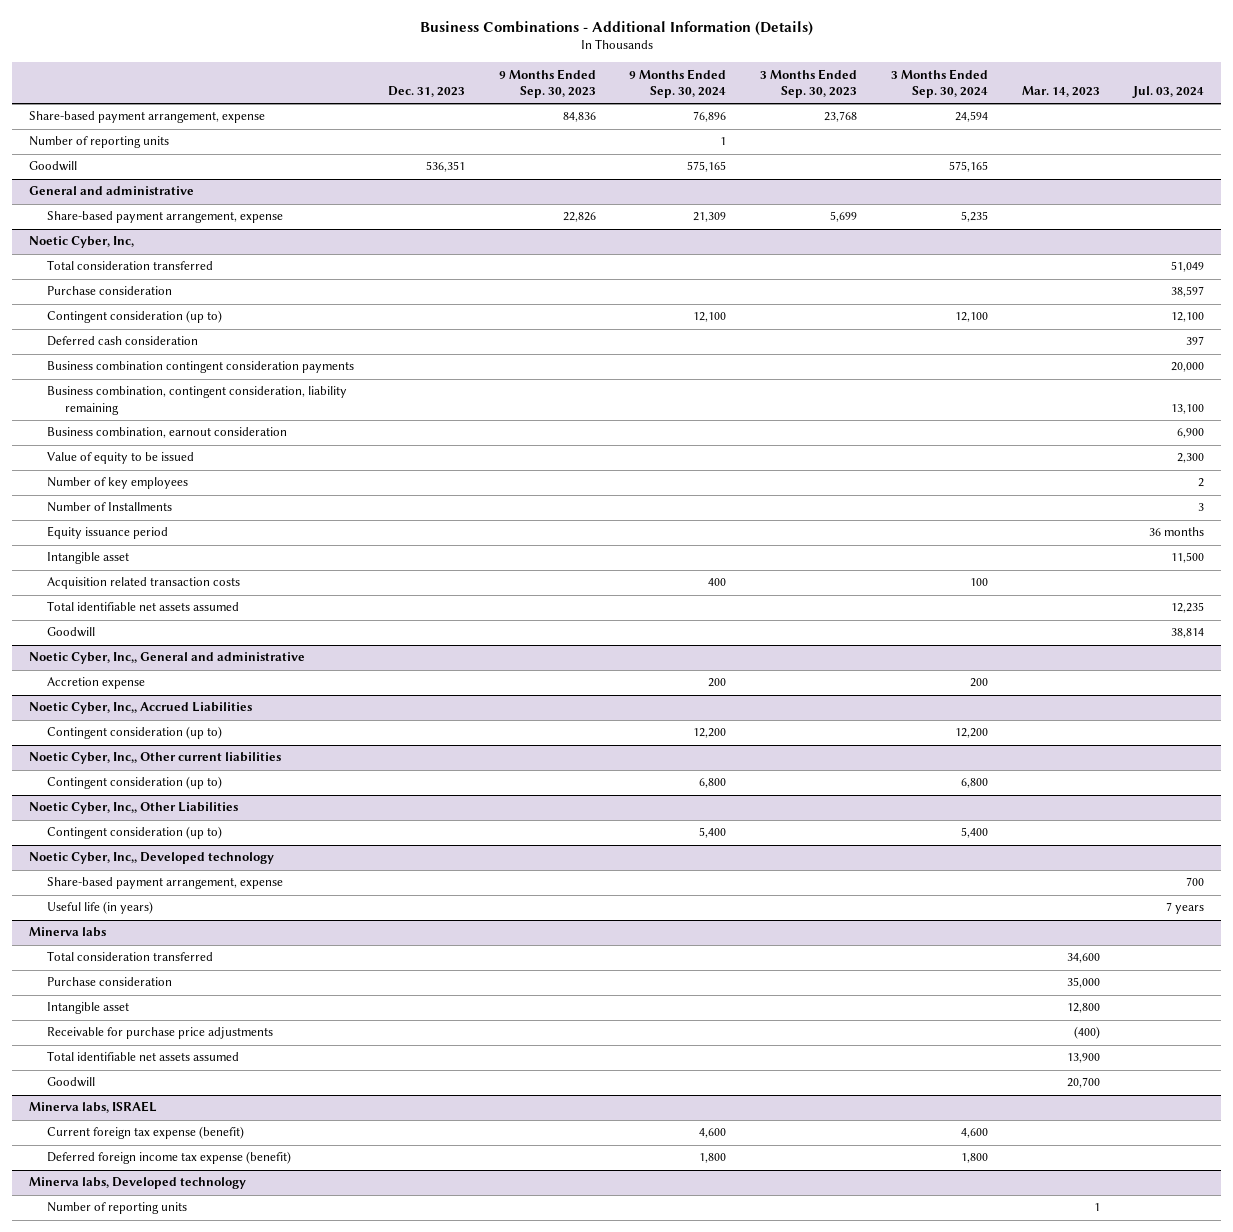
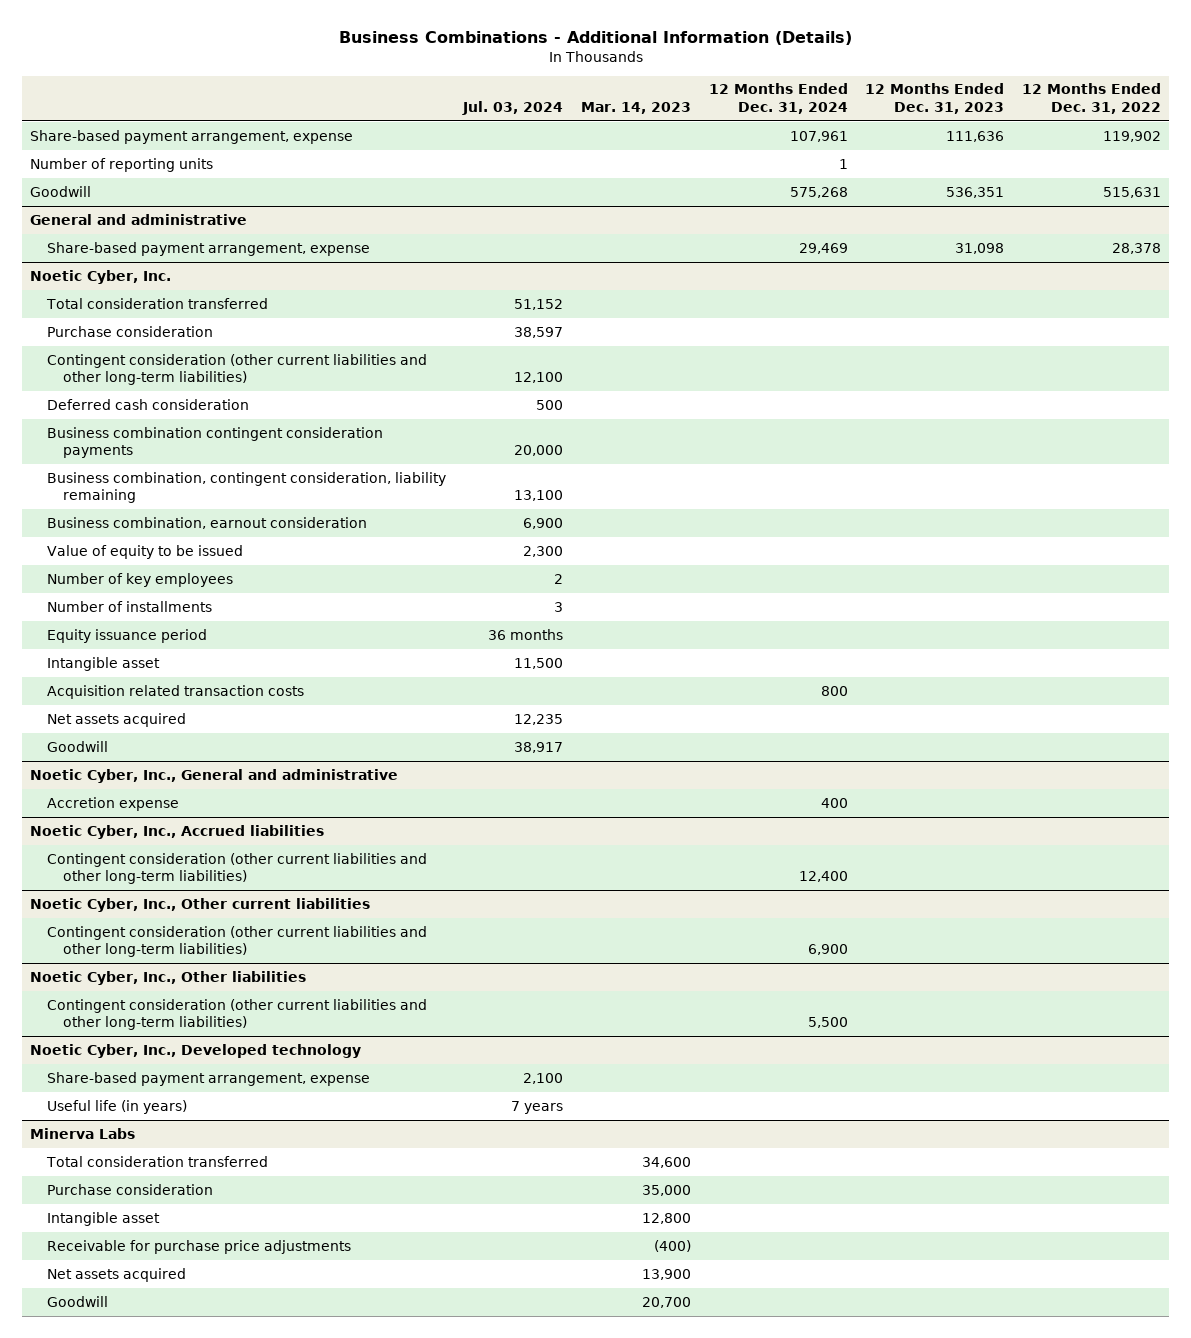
- | Dec. 31, 2023 | 9 Months Ended Sep. 30, 2023 | 9 Months Ended Sep. 30, 2024 | 3 Months Ended Sep. 30, 2023 | 3 Months Ended Sep. 30, 2024 | Mar. 14, 2023 | Jul. 03, 2024
+ | Jul. 03, 2024 | Mar. 14, 2023 | 12 Months Ended Dec. 31, 2024 | 12 Months Ended Dec. 31, 2023 | 12 Months Ended Dec. 31, 2022
- Noetic Cyber, Inc,
- Total consideration transferred | | | | | | | 51,049
+ Noetic Cyber, Inc.
+ Total consideration transferred | 51,152 | | | |
- Contingent consideration (up to) | | | 12,100 | | 12,100 | | 12,100
- Deferred cash consideration | | | | | | | 397
+ Contingent consideration (other current liabilities and other long-term liabilities) | 12,100 | | | |
+ Deferred cash consideration | 500 | | | |
- Number of Installments | | | | | | | 3
+ Number of installments | 3 | | | |
- Total identifiable net assets assumed | | | | | | | 12,235
- Goodwill | | | | | | | 38,814
- Noetic Cyber, Inc,, General and administrative
+ Net assets acquired | 12,235 | | | |
+ Goodwill | 38,917 | | | |
+ Noetic Cyber, Inc., General and administrative
- Noetic Cyber, Inc,, Accrued Liabilities
- Contingent consideration (up to) | | | 12,200 | | 12,200 | |
- Noetic Cyber, Inc,, Other current liabilities
- Contingent consideration (up to) | | | 6,800 | | 6,800 | |
- Noetic Cyber, Inc,, Other Liabilities
- Contingent consideration (up to) | | | 5,400 | | 5,400 | |
- Noetic Cyber, Inc,, Developed technology
- Share-based payment arrangement, expense | | | | | | | 700
+ Noetic Cyber, Inc., Accrued liabilities
+ Contingent consideration (other current liabilities and other long-term liabilities) | | | 12,400 | |
+ Noetic Cyber, Inc., Other current liabilities
+ Contingent consideration (other current liabilities and other long-term liabilities) | | | 6,900 | |
+ Noetic Cyber, Inc., Other liabilities
+ Contingent consideration (other current liabilities and other long-term liabilities) | | | 5,500 | |
+ Noetic Cyber, Inc., Developed technology
+ Share-based payment arrangement, expense | 2,100 | | | |
- Minerva labs
+ Minerva Labs
- Total identifiable net assets assumed | | | | | | 13,900 |
+ Net assets acquired | | 13,900 | | |
- Minerva labs, ISRAEL
- Current foreign tax expense (benefit) | | | 4,600 | | 4,600 | |
- Deferred foreign income tax expense (benefit) | | | 1,800 | | 1,800 | |
- Minerva labs, Developed technology
- Number of reporting units | | | | | | 1 |

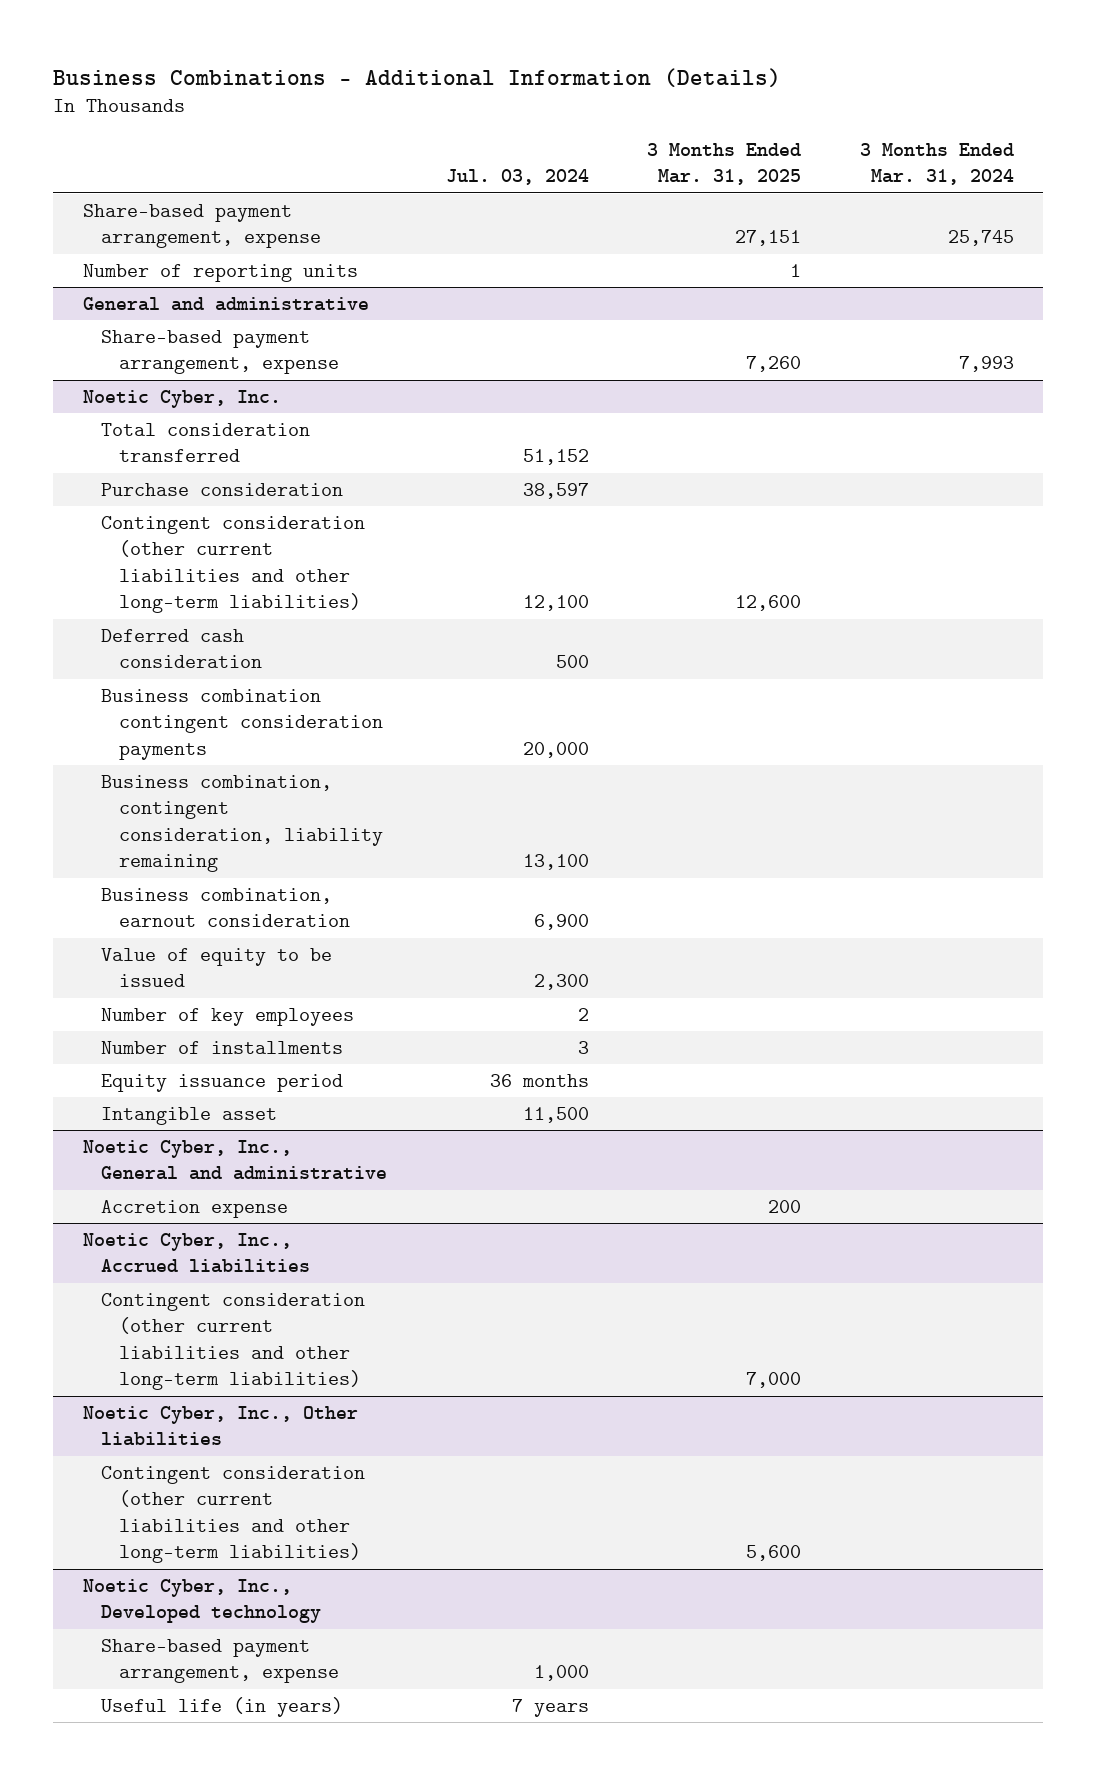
- | Jul. 03, 2024 | Mar. 14, 2023 | 12 Months Ended Dec. 31, 2024 | 12 Months Ended Dec. 31, 2023 | 12 Months Ended Dec. 31, 2022
+ | Jul. 03, 2024 | 3 Months Ended Mar. 31, 2025 | 3 Months Ended Mar. 31, 2024
- Goodwill | | | 575,268 | 536,351 | 515,631
@ Noetic Cyber, Inc.
- Acquisition related transaction costs | | | 800 | |
- Net assets acquired | 12,235 | | | |
- Goodwill | 38,917 | | | |
- Noetic Cyber, Inc., Other current liabilities
- Contingent consideration (other current liabilities and other long-term liabilities) | | | 6,900 | |
@ Noetic Cyber, Inc., Developed technology
- Share-based payment arrangement, expense | 2,100 | | | |
+ Share-based payment arrangement, expense | 1,000 | |
- Minerva Labs
- Total consideration transferred | | 34,600 | | |
- Purchase consideration | | 35,000 | | |
- Intangible asset | | 12,800 | | |
- Receivable for purchase price adjustments | | (400) | | |
- Net assets acquired | | 13,900 | | |
- Goodwill | | 20,700 | | |

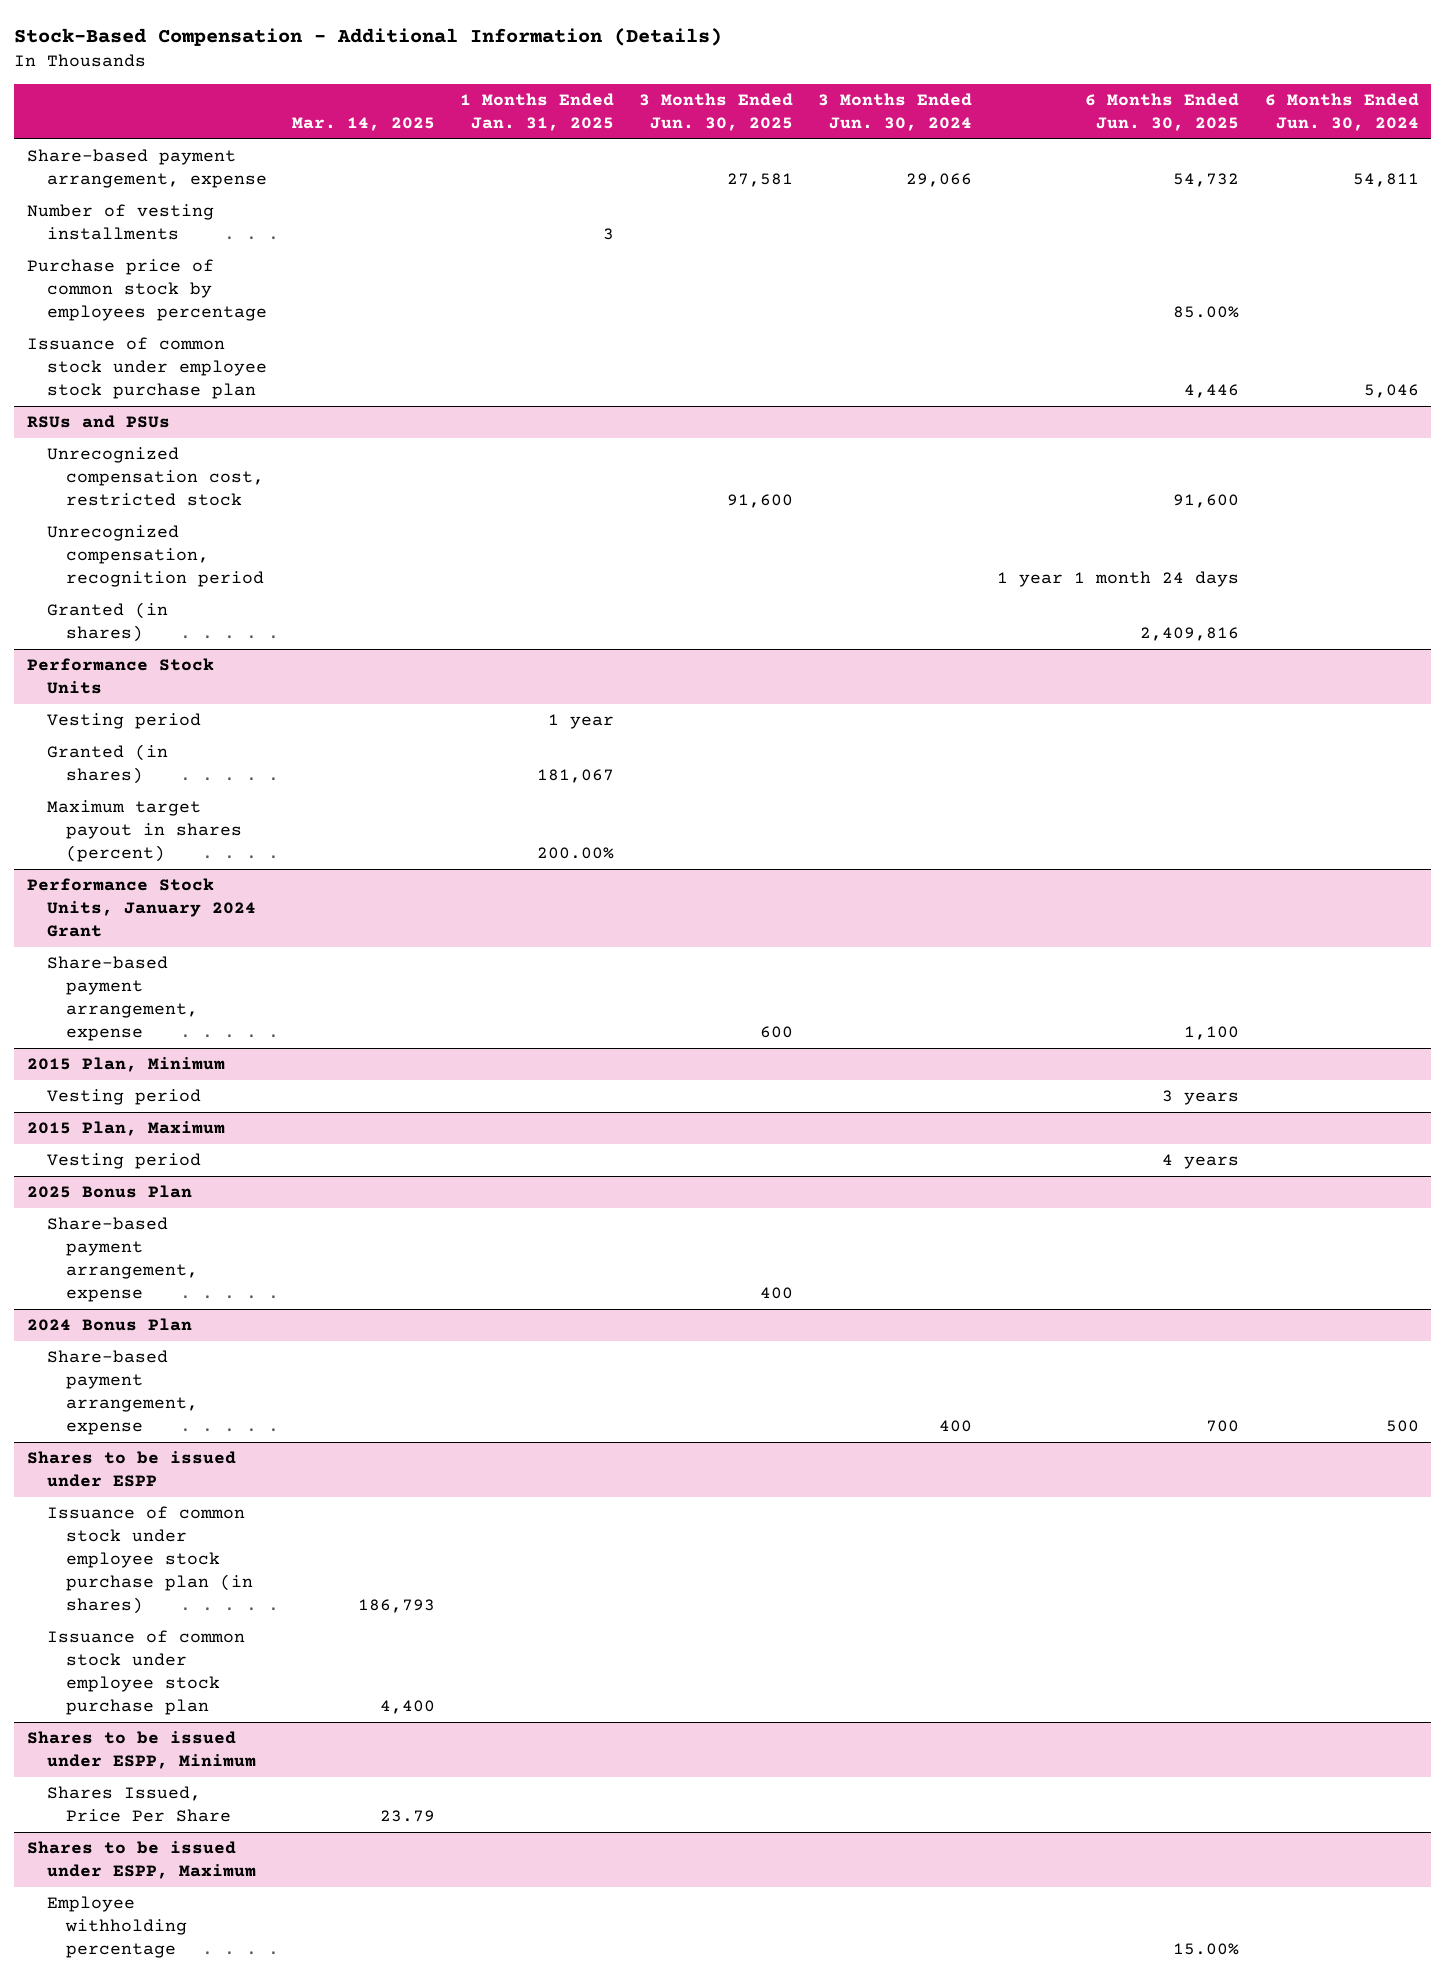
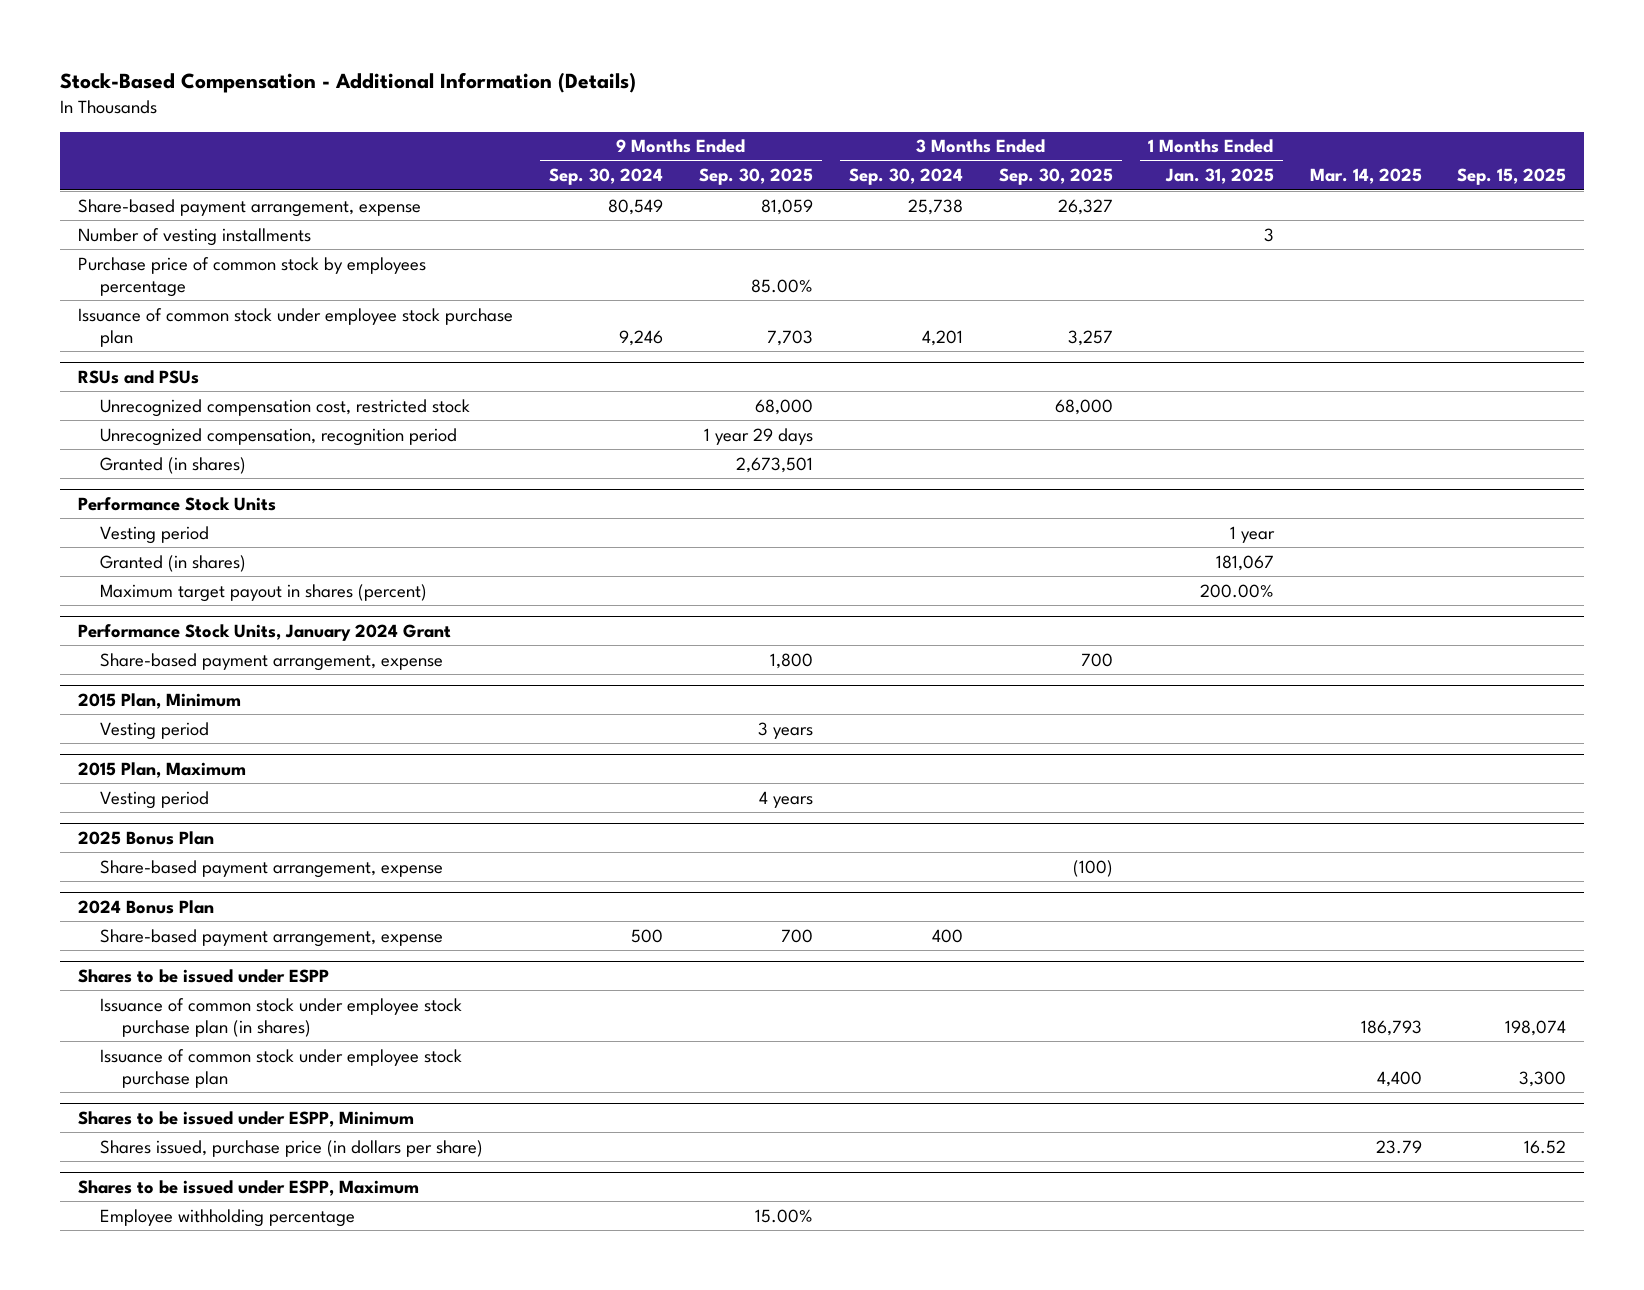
- | Mar. 14, 2025 | 1 Months Ended Jan. 31, 2025 | 3 Months Ended Jun. 30, 2025 | 3 Months Ended Jun. 30, 2024 | 6 Months Ended Jun. 30, 2025 | 6 Months Ended Jun. 30, 2024
+ | 9 Months Ended Sep. 30, 2024 | 9 Months Ended Sep. 30, 2025 | 3 Months Ended Sep. 30, 2024 | 3 Months Ended Sep. 30, 2025 | 1 Months Ended Jan. 31, 2025 | Mar. 14, 2025 | Sep. 15, 2025
@ Shares to be issued under ESPP, Minimum
- Shares Issued, Price Per Share | 23.79 | | | | |
+ Shares issued, purchase price (in dollars per share) | | | | | | 23.79 | 16.52

